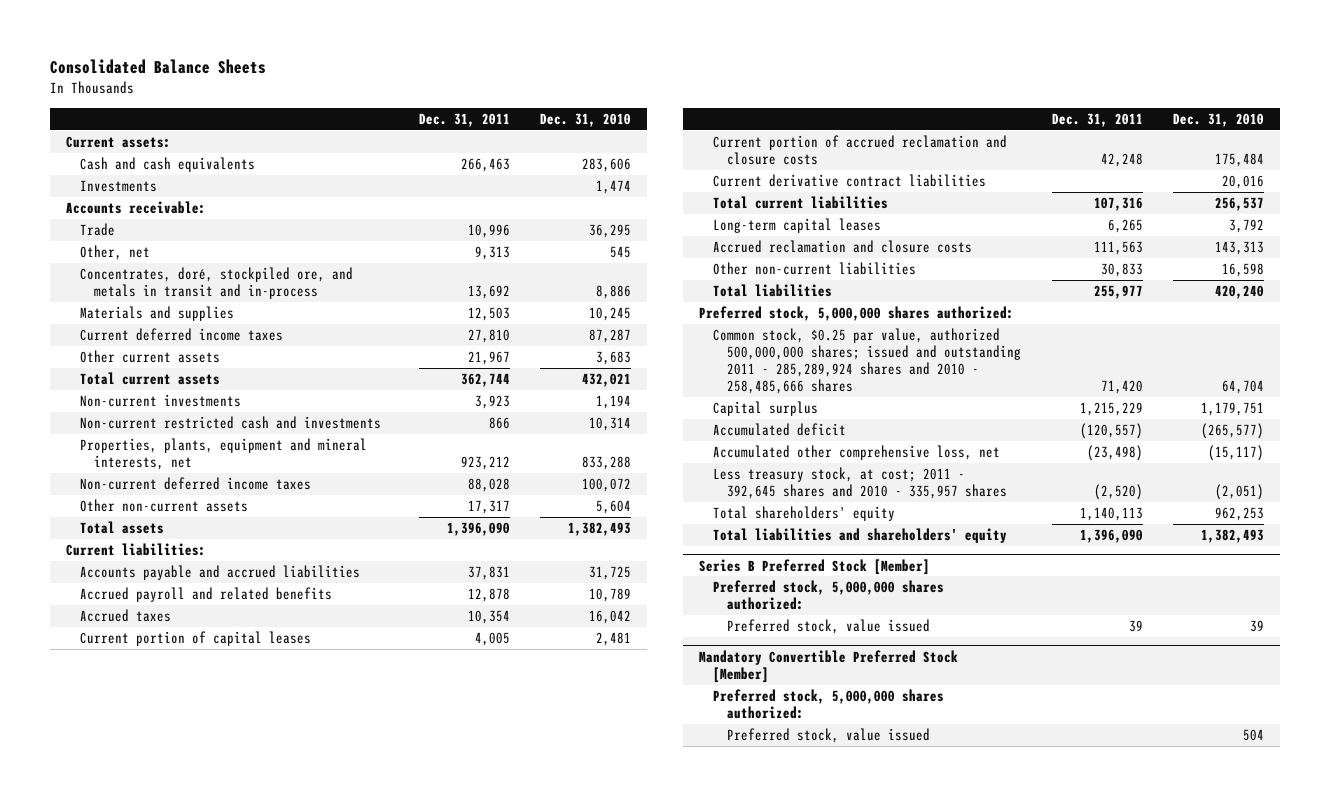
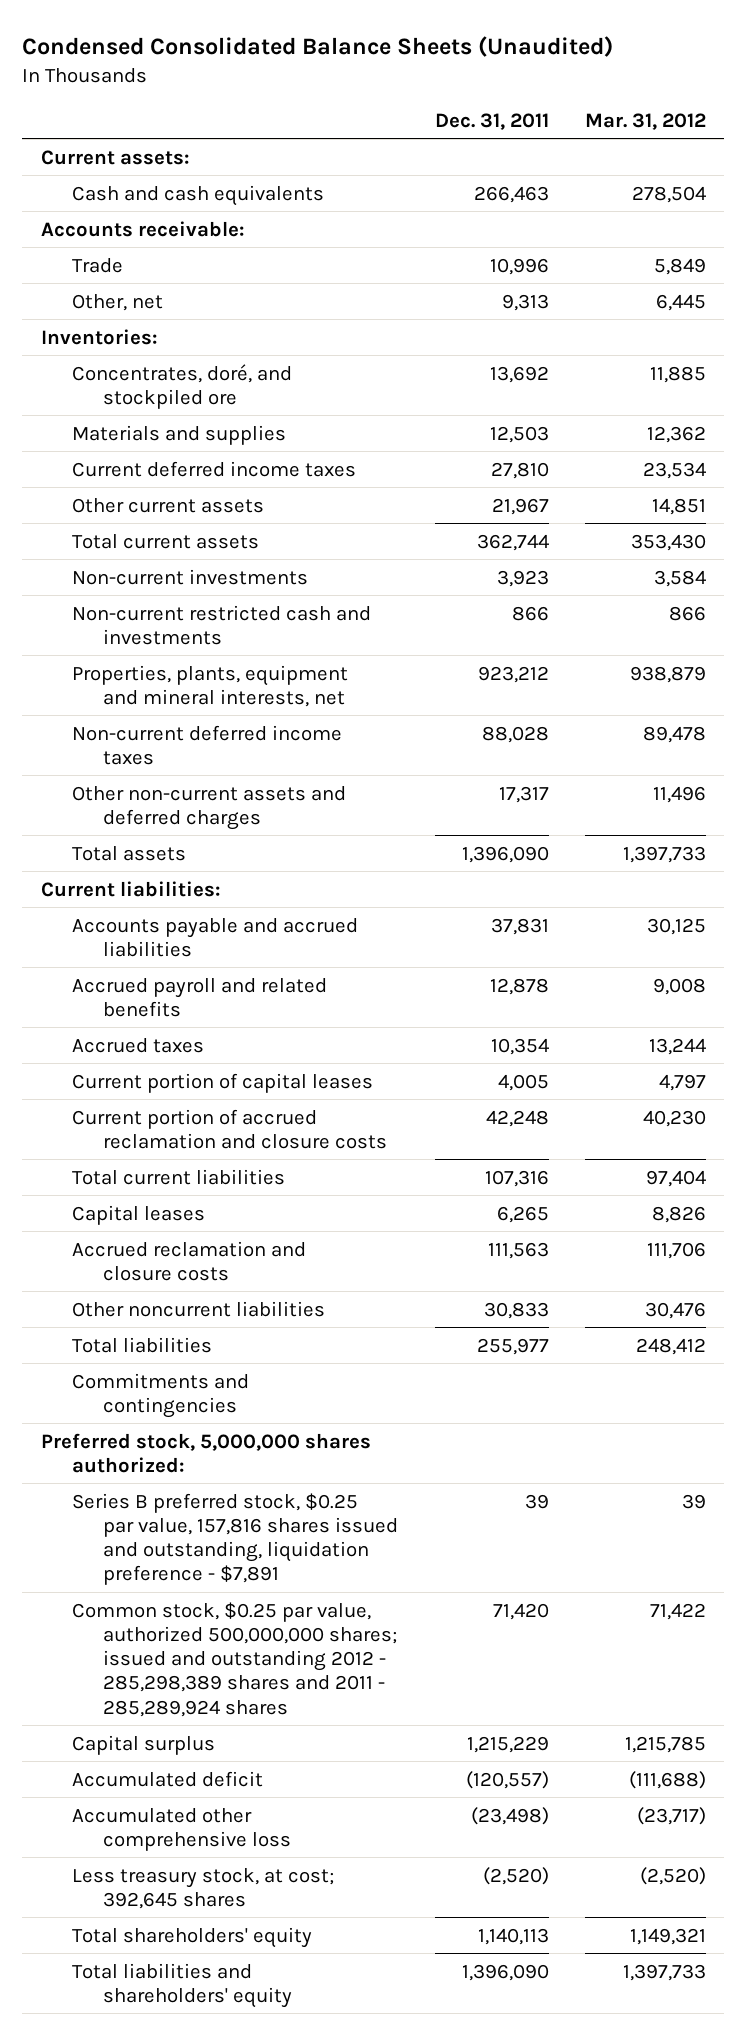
- Consolidated Balance Sheets
+ Condensed Consolidated Balance Sheets (Unaudited)
- | Dec. 31, 2011 | Dec. 31, 2010
+ | Dec. 31, 2011 | Mar. 31, 2012
- Investments | | 1,474
- Concentrates, doré, stockpiled ore, and metals in transit and in-process | 13,692 | 8,886
+ Inventories:
+ Concentrates, doré, and stockpiled ore | 13,692 | 11,885
- Other non-current assets | 17,317 | 5,604
+ Other non-current assets and deferred charges | 17,317 | 11,496
- Current derivative contract liabilities | | 20,016
- Long-term capital leases | 6,265 | 3,792
+ Capital leases | 6,265 | 8,826
- Other non-current liabilities | 30,833 | 16,598
+ Other noncurrent liabilities | 30,833 | 30,476
+ Commitments and contingencies
- Common stock, $0.25 par value, authorized 500,000,000 shares; issued and outstanding 2011 - 285,289,924 shares and 2010 - 258,485,666 shares | 71,420 | 64,704
+ Series B preferred stock, $0.25 par value, 157,816 shares issued and outstanding, liquidation preference - $7,891 | 39 | 39
+ Common stock, $0.25 par value, authorized 500,000,000 shares; issued and outstanding 2012 - 285,298,389 shares and 2011 - 285,289,924 shares | 71,420 | 71,422
- Accumulated other comprehensive loss, net | (23,498) | (15,117)
- Less treasury stock, at cost; 2011 - 392,645 shares and 2010 - 335,957 shares | (2,520) | (2,051)
+ Accumulated other comprehensive loss | (23,498) | (23,717)
+ Less treasury stock, at cost; 392,645 shares | (2,520) | (2,520)
- Series B Preferred Stock [Member]
- Preferred stock, 5,000,000 shares authorized:
- Preferred stock, value issued | 39 | 39
- Mandatory Convertible Preferred Stock [Member]
- Preferred stock, 5,000,000 shares authorized:
- Preferred stock, value issued | | 504

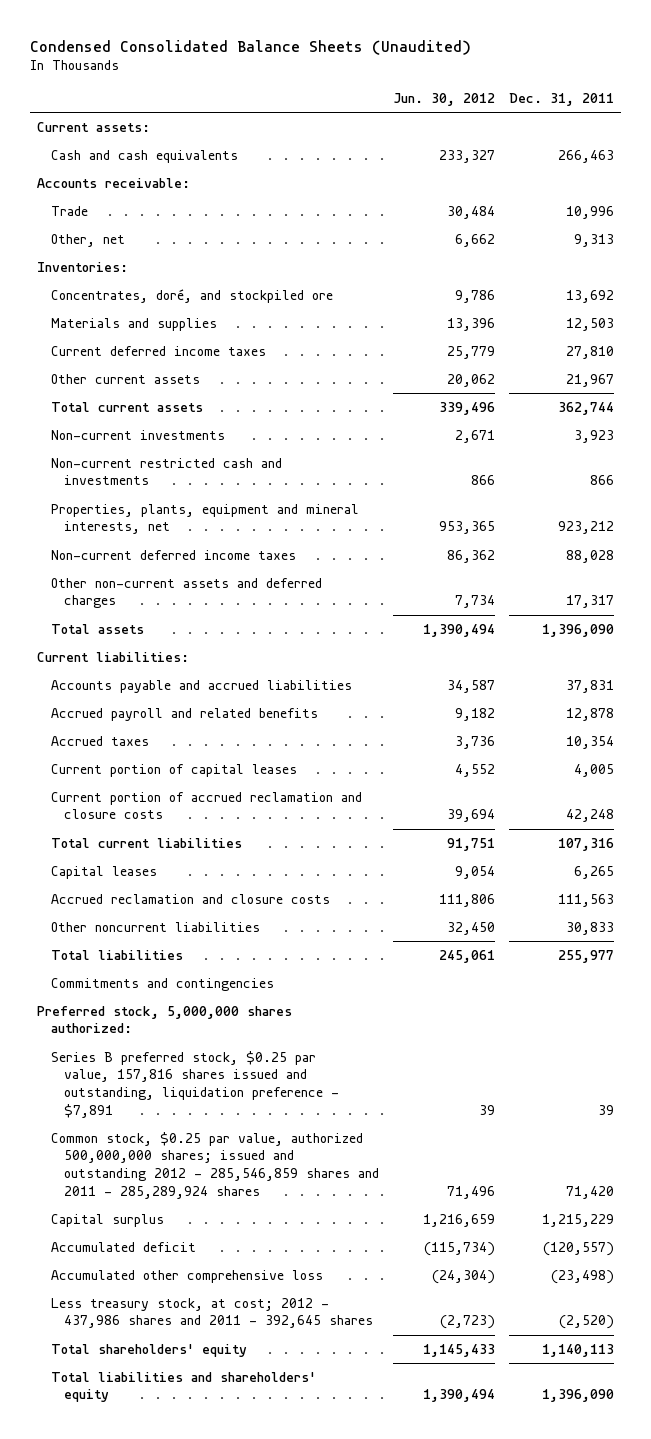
- | Dec. 31, 2011 | Mar. 31, 2012
+ | Jun. 30, 2012 | Dec. 31, 2011
- Common stock, $0.25 par value, authorized 500,000,000 shares; issued and outstanding 2012 - 285,298,389 shares and 2011 - 285,289,924 shares | 71,420 | 71,422
+ Common stock, $0.25 par value, authorized 500,000,000 shares; issued and outstanding 2012 - 285,546,859 shares and 2011 - 285,289,924 shares | 71,496 | 71,420
- Less treasury stock, at cost; 392,645 shares | (2,520) | (2,520)
+ Less treasury stock, at cost; 2012 - 437,986 shares and 2011 - 392,645 shares | (2,723) | (2,520)

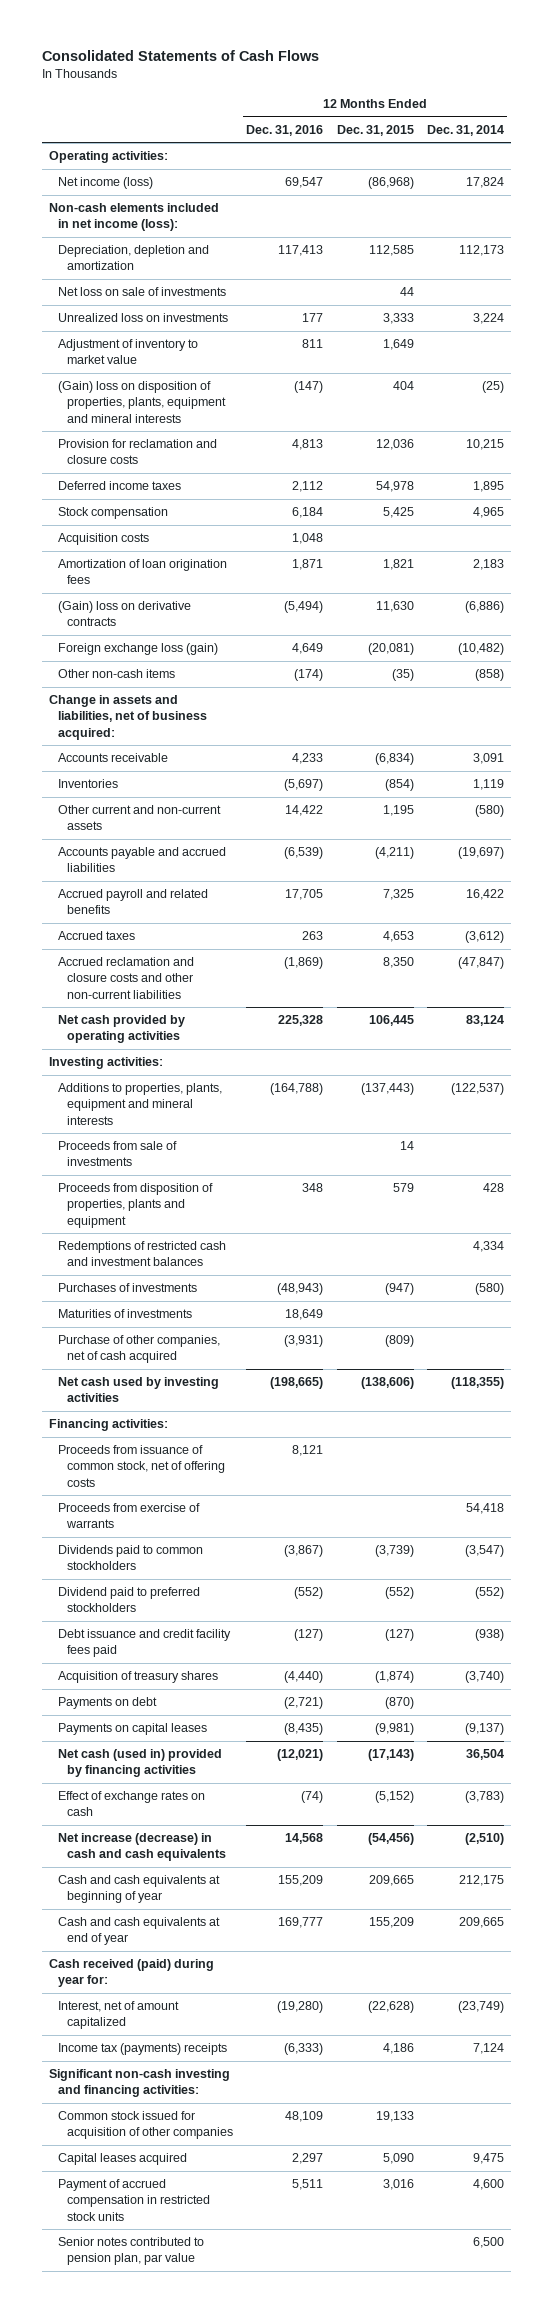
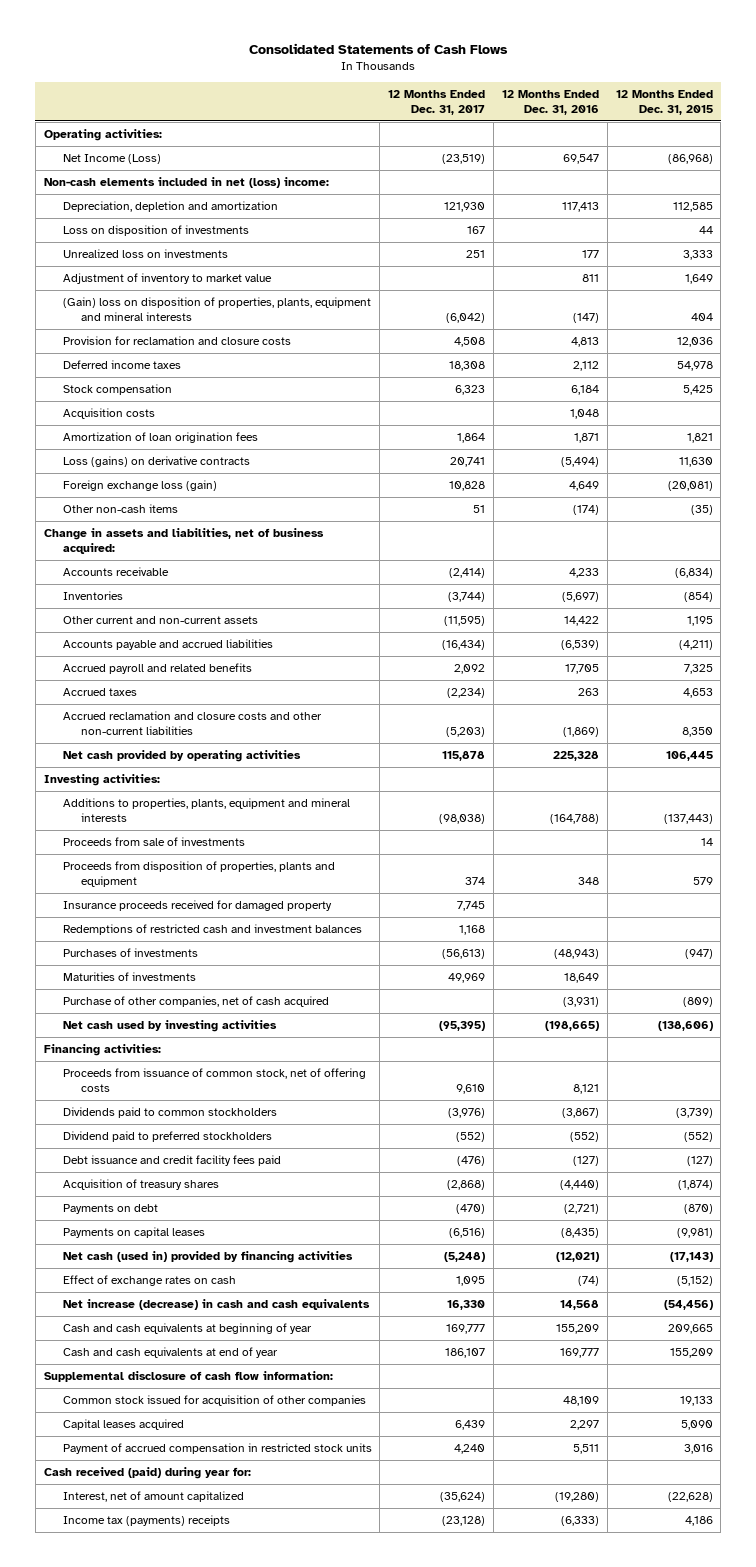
- | 12 Months Ended Dec. 31, 2016 | 12 Months Ended Dec. 31, 2015 | 12 Months Ended Dec. 31, 2014
+ | 12 Months Ended Dec. 31, 2017 | 12 Months Ended Dec. 31, 2016 | 12 Months Ended Dec. 31, 2015
- Net income (loss) | 69,547 | (86,968) | 17,824
- Non-cash elements included in net income (loss):
+ Net Income (Loss) | (23,519) | 69,547 | (86,968)
+ Non-cash elements included in net (loss) income:
- Net loss on sale of investments | | 44 |
+ Loss on disposition of investments | 167 | | 44
- (Gain) loss on derivative contracts | (5,494) | 11,630 | (6,886)
+ Loss (gains) on derivative contracts | 20,741 | (5,494) | 11,630
+ Insurance proceeds received for damaged property | 7,745 | |
- Proceeds from exercise of warrants | | | 54,418
- Significant non-cash investing and financing activities:
+ Supplemental disclosure of cash flow information:
- Senior notes contributed to pension plan, par value | | | 6,500
moved down: Cash received (paid) during year for:
moved down: Interest, net of amount capitalized | (35,624) | (19,280) | (22,628)
moved down: Income tax (payments) receipts | (23,128) | (6,333) | 4,186

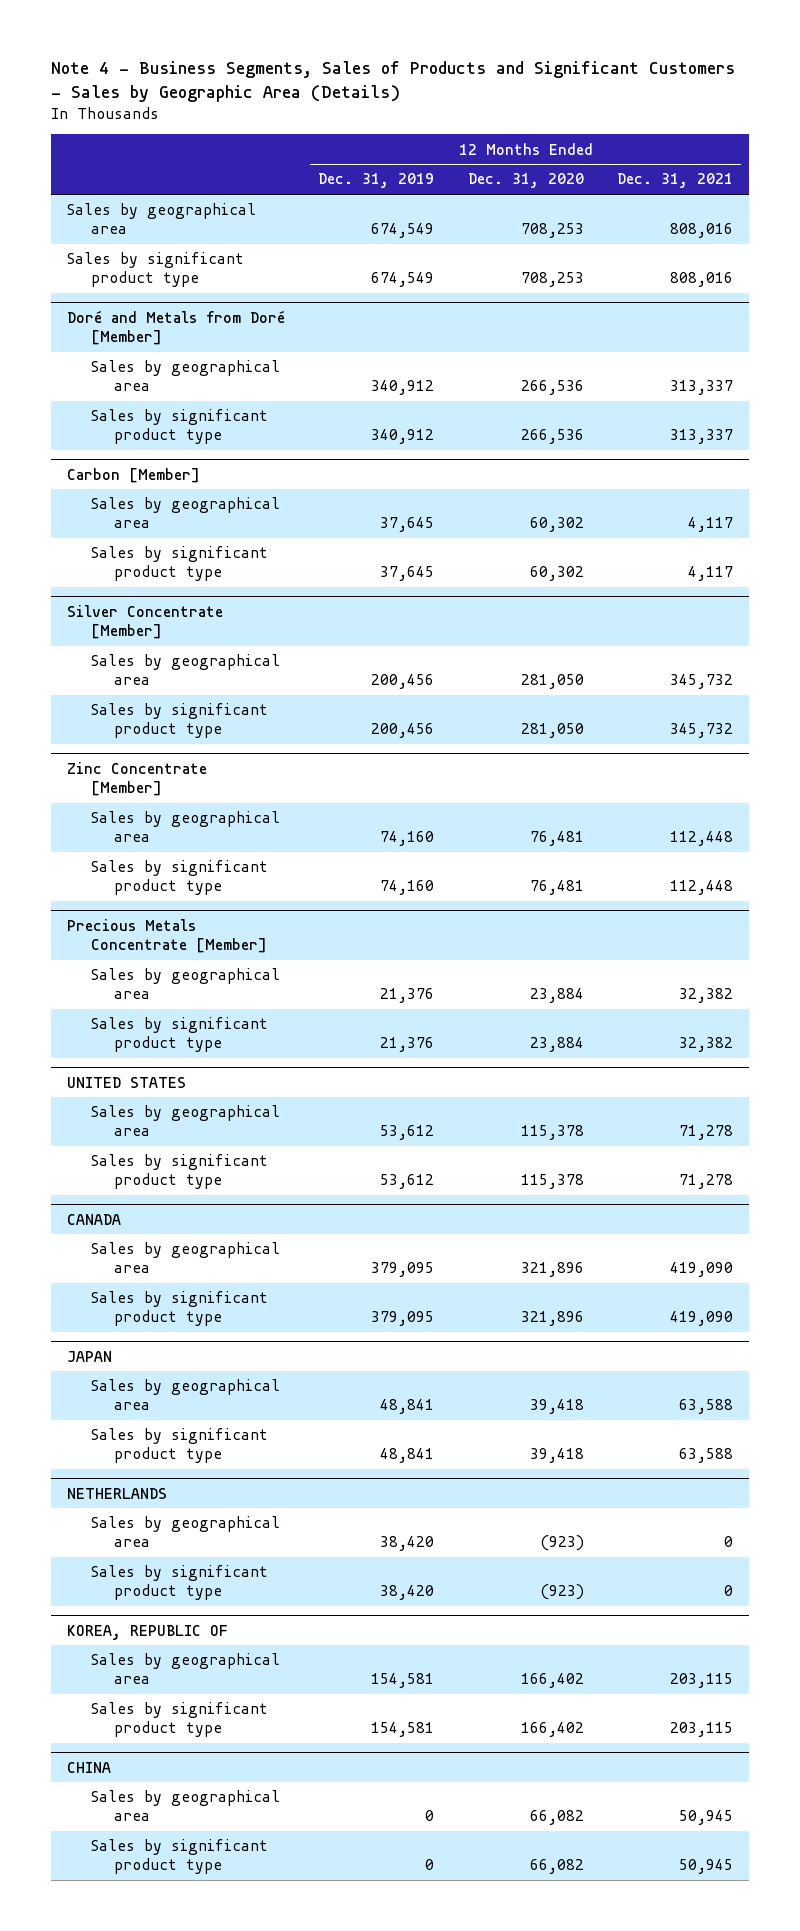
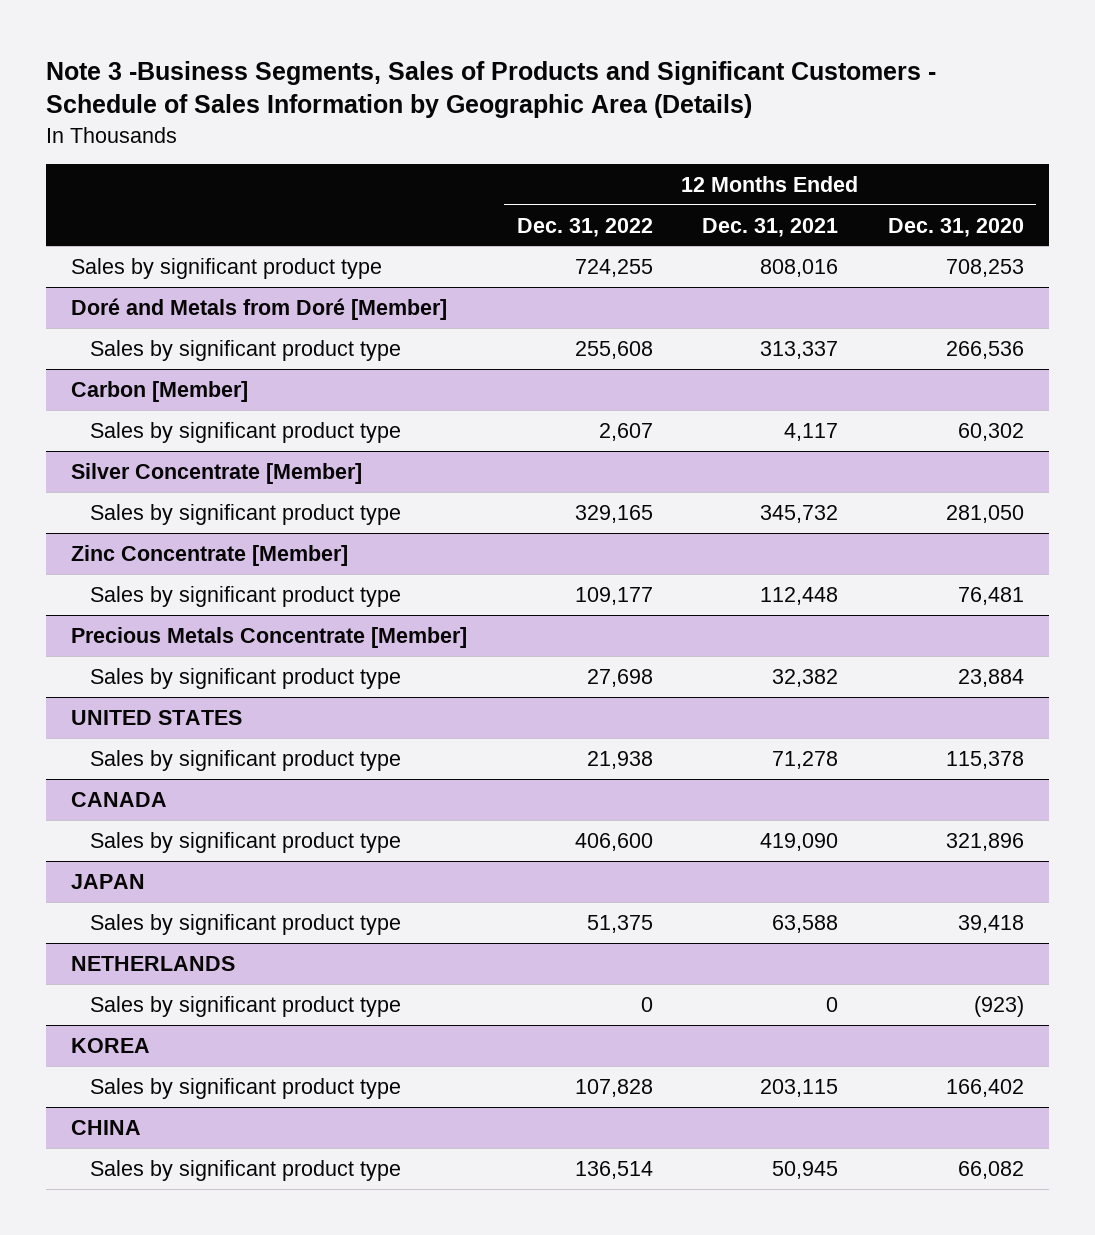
- Note 4 - Business Segments, Sales of Products and Significant Customers - Sales by Geographic Area (Details)
+ Note 3 -Business Segments, Sales of Products and Significant Customers - Schedule of Sales Information by Geographic Area (Details)
- | 12 Months Ended Dec. 31, 2019 | 12 Months Ended Dec. 31, 2020 | 12 Months Ended Dec. 31, 2021
+ | 12 Months Ended Dec. 31, 2022 | 12 Months Ended Dec. 31, 2021 | 12 Months Ended Dec. 31, 2020
- Sales by geographical area | 674,549 | 708,253 | 808,016
@ Doré and Metals from Doré [Member]
- Sales by geographical area | 340,912 | 266,536 | 313,337
@ Carbon [Member]
- Sales by geographical area | 37,645 | 60,302 | 4,117
@ Silver Concentrate [Member]
- Sales by geographical area | 200,456 | 281,050 | 345,732
@ Zinc Concentrate [Member]
- Sales by geographical area | 74,160 | 76,481 | 112,448
@ Precious Metals Concentrate [Member]
- Sales by geographical area | 21,376 | 23,884 | 32,382
@ UNITED STATES
- Sales by geographical area | 53,612 | 115,378 | 71,278
@ CANADA
- Sales by geographical area | 379,095 | 321,896 | 419,090
@ JAPAN
- Sales by geographical area | 48,841 | 39,418 | 63,588
@ NETHERLANDS
- Sales by geographical area | 38,420 | (923) | 0
- KOREA, REPUBLIC OF
- Sales by geographical area | 154,581 | 166,402 | 203,115
+ KOREA
@ CHINA
- Sales by geographical area | 0 | 66,082 | 50,945

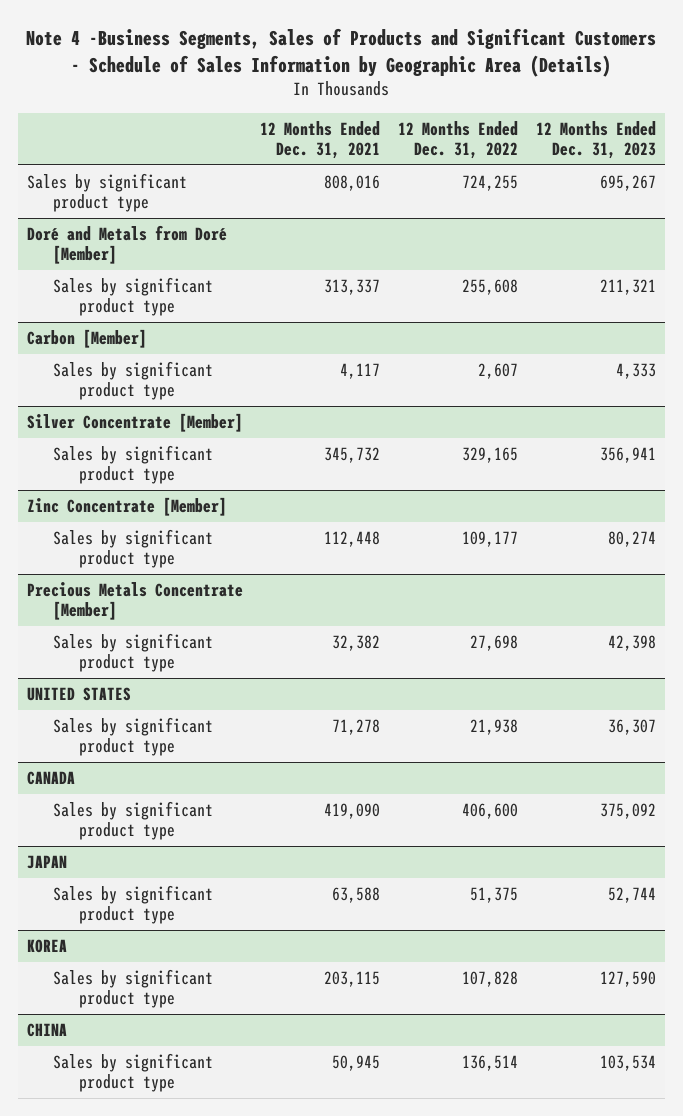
- Note 3 -Business Segments, Sales of Products and Significant Customers - Schedule of Sales Information by Geographic Area (Details)
+ Note 4 -Business Segments, Sales of Products and Significant Customers - Schedule of Sales Information by Geographic Area (Details)
- | 12 Months Ended Dec. 31, 2022 | 12 Months Ended Dec. 31, 2021 | 12 Months Ended Dec. 31, 2020
+ | 12 Months Ended Dec. 31, 2021 | 12 Months Ended Dec. 31, 2022 | 12 Months Ended Dec. 31, 2023
- NETHERLANDS
- Sales by significant product type | 0 | 0 | (923)

